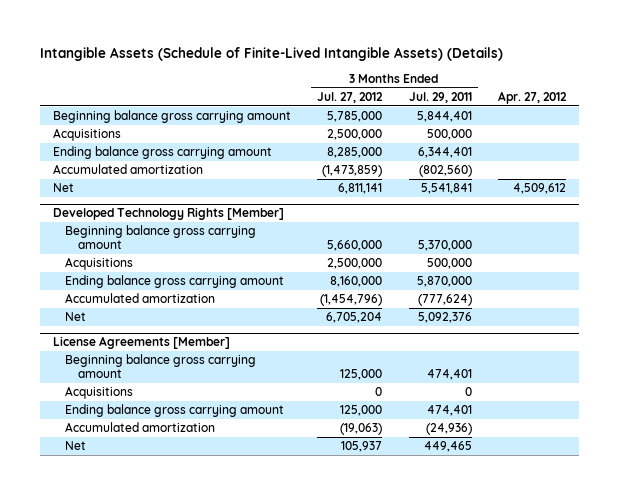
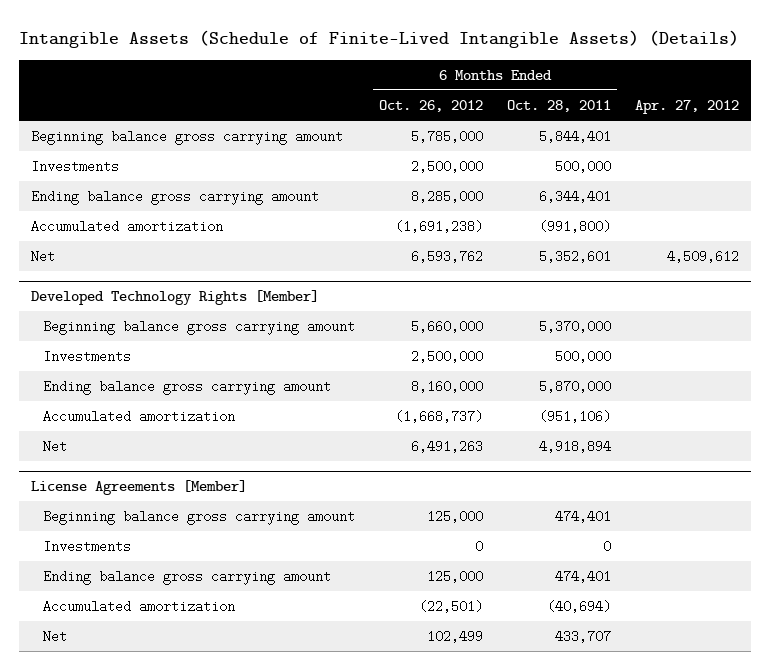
- | 3 Months Ended Jul. 27, 2012 | 3 Months Ended Jul. 29, 2011 | Apr. 27, 2012
+ | 6 Months Ended Oct. 26, 2012 | 6 Months Ended Oct. 28, 2011 | Apr. 27, 2012
- Acquisitions | 2,500,000 | 500,000 |
+ Investments | 2,500,000 | 500,000 |
@ Developed Technology Rights [Member]
- Acquisitions | 2,500,000 | 500,000 |
+ Investments | 2,500,000 | 500,000 |
@ License Agreements [Member]
- Acquisitions | 0 | 0 |
+ Investments | 0 | 0 |

